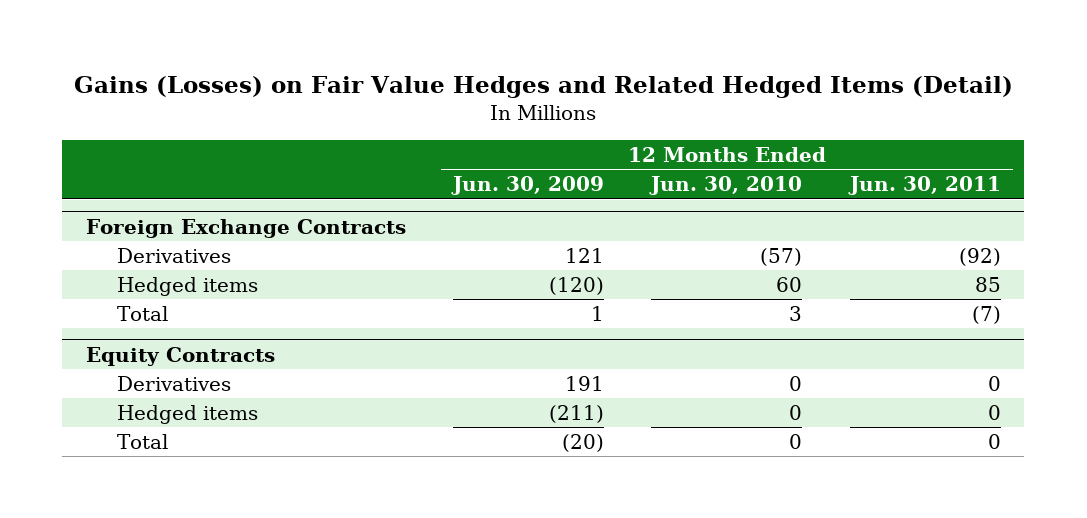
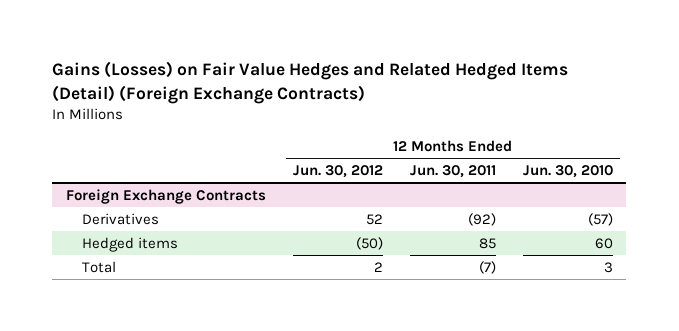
- Gains (Losses) on Fair Value Hedges and Related Hedged Items (Detail)
+ Gains (Losses) on Fair Value Hedges and Related Hedged Items (Detail) (Foreign Exchange Contracts)
- | 12 Months Ended Jun. 30, 2009 | 12 Months Ended Jun. 30, 2010 | 12 Months Ended Jun. 30, 2011
+ | 12 Months Ended Jun. 30, 2012 | 12 Months Ended Jun. 30, 2011 | 12 Months Ended Jun. 30, 2010
- Equity Contracts
- Derivatives | 191 | 0 | 0
- Hedged items | (211) | 0 | 0
- Total | (20) | 0 | 0

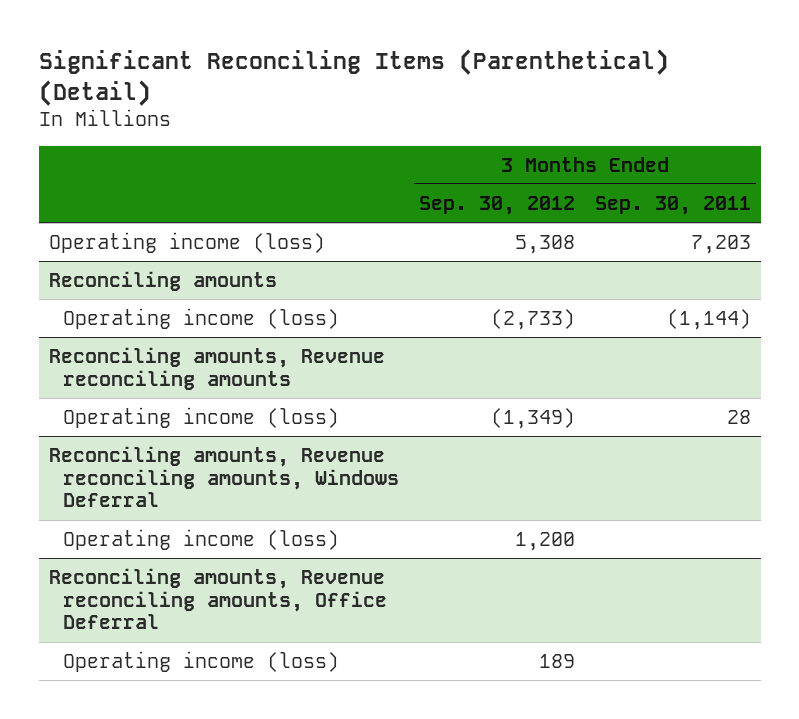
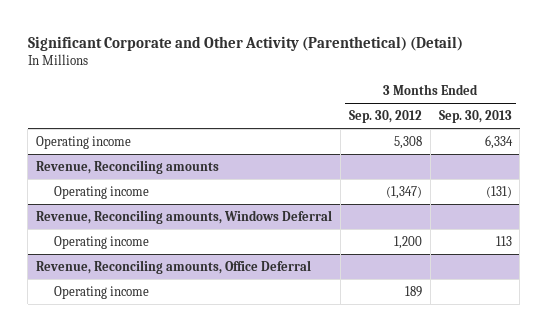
- Significant Reconciling Items (Parenthetical) (Detail)
+ Significant Corporate and Other Activity (Parenthetical) (Detail)
- | 3 Months Ended Sep. 30, 2012 | 3 Months Ended Sep. 30, 2011
+ | 3 Months Ended Sep. 30, 2012 | 3 Months Ended Sep. 30, 2013
- Operating income (loss) | 5,308 | 7,203
- Reconciling amounts
- Operating income (loss) | (2,733) | (1,144)
- Reconciling amounts, Revenue reconciling amounts
- Operating income (loss) | (1,349) | 28
- Reconciling amounts, Revenue reconciling amounts, Windows Deferral
- Operating income (loss) | 1,200 |
- Reconciling amounts, Revenue reconciling amounts, Office Deferral
- Operating income (loss) | 189 |
+ Operating income | 5,308 | 6,334
+ Revenue, Reconciling amounts
+ Operating income | (1,347) | (131)
+ Revenue, Reconciling amounts, Windows Deferral
+ Operating income | 1,200 | 113
+ Revenue, Reconciling amounts, Office Deferral
+ Operating income | 189 |

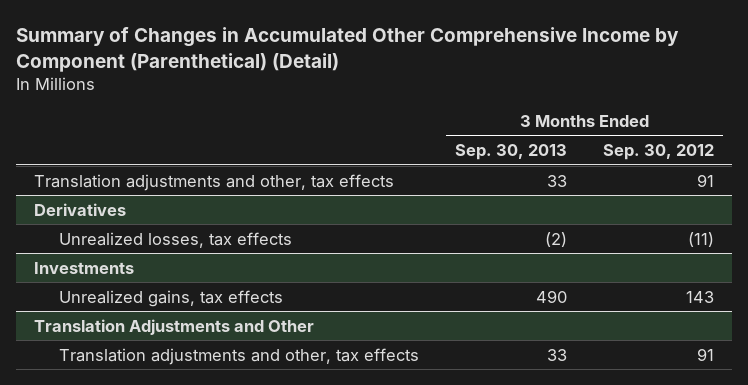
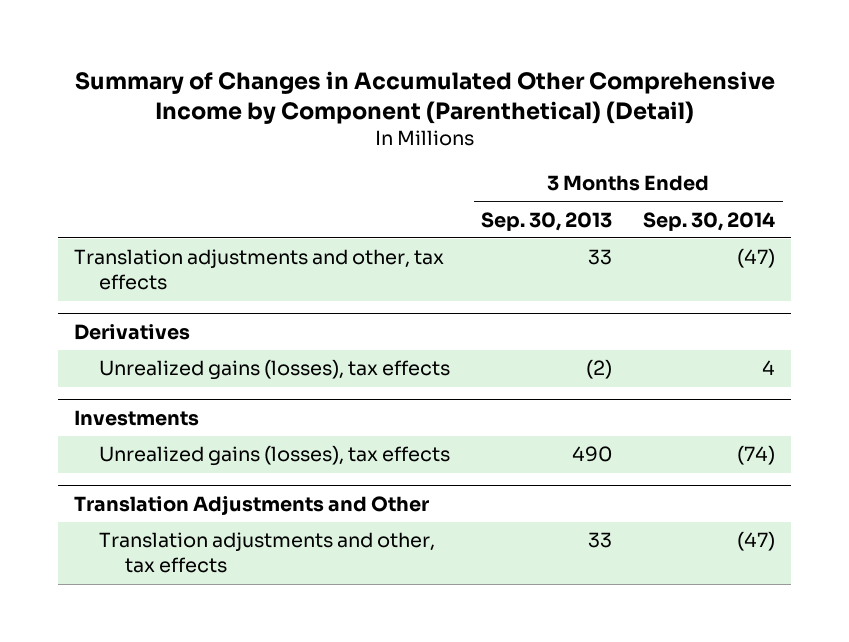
- | 3 Months Ended Sep. 30, 2013 | 3 Months Ended Sep. 30, 2012
+ | 3 Months Ended Sep. 30, 2013 | 3 Months Ended Sep. 30, 2014
@ Derivatives
- Unrealized losses, tax effects | (2) | (11)
+ Unrealized gains (losses), tax effects | (2) | 4
@ Investments
- Unrealized gains, tax effects | 490 | 143
+ Unrealized gains (losses), tax effects | 490 | (74)

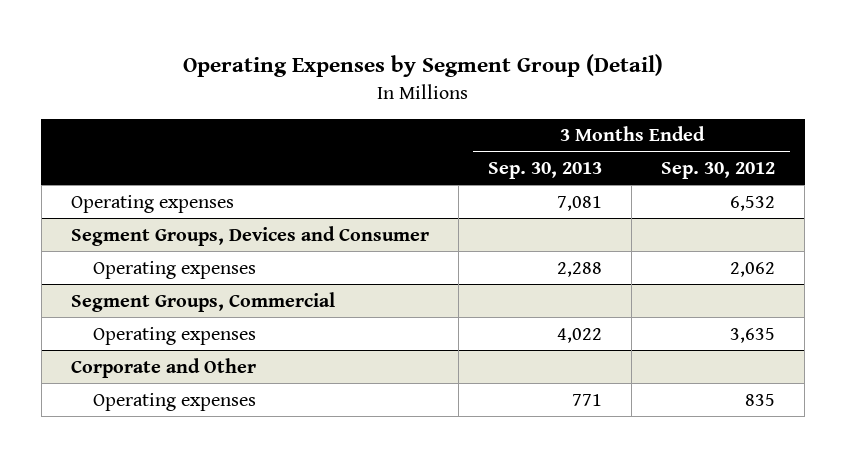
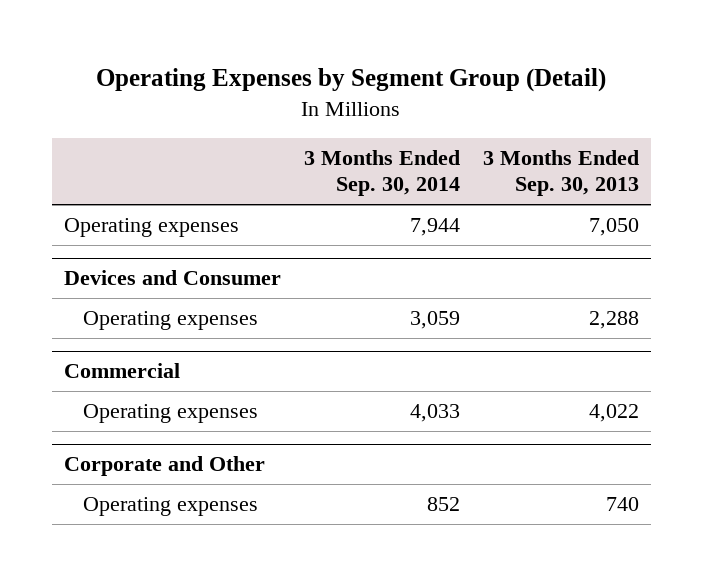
- | 3 Months Ended Sep. 30, 2013 | 3 Months Ended Sep. 30, 2012
+ | 3 Months Ended Sep. 30, 2014 | 3 Months Ended Sep. 30, 2013
- Operating expenses | 7,081 | 6,532
- Segment Groups, Devices and Consumer
+ Operating expenses | 7,944 | 7,050
+ Devices and Consumer
- Segment Groups, Commercial
+ Commercial
@ Corporate and Other
- Operating expenses | 771 | 835
+ Operating expenses | 852 | 740

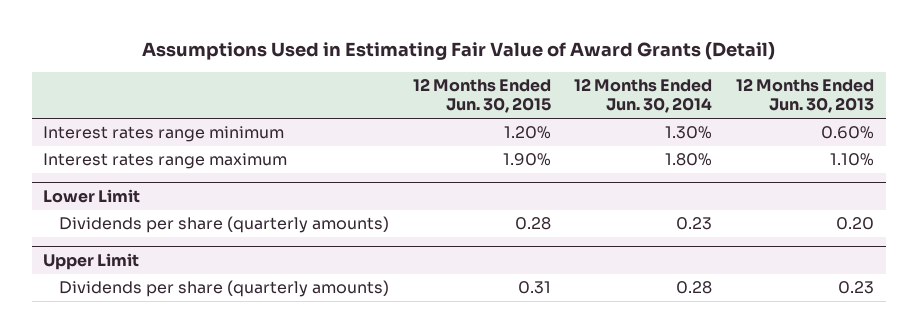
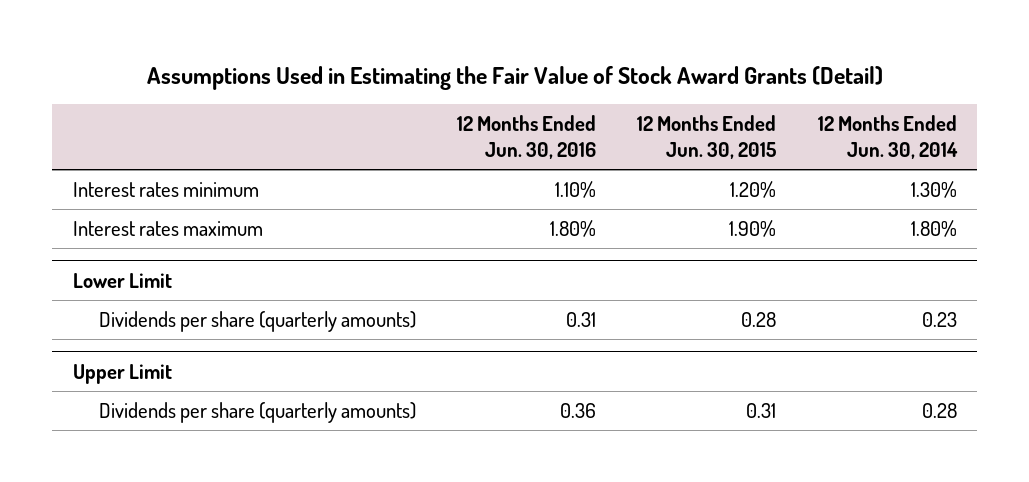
- Assumptions Used in Estimating Fair Value of Award Grants (Detail)
+ Assumptions Used in Estimating the Fair Value of Stock Award Grants (Detail)
- | 12 Months Ended Jun. 30, 2015 | 12 Months Ended Jun. 30, 2014 | 12 Months Ended Jun. 30, 2013
+ | 12 Months Ended Jun. 30, 2016 | 12 Months Ended Jun. 30, 2015 | 12 Months Ended Jun. 30, 2014
- Interest rates range minimum | 1.20% | 1.30% | 0.60%
- Interest rates range maximum | 1.90% | 1.80% | 1.10%
+ Interest rates minimum | 1.10% | 1.20% | 1.30%
+ Interest rates maximum | 1.80% | 1.90% | 1.80%

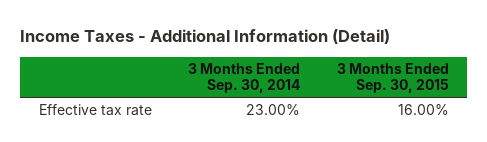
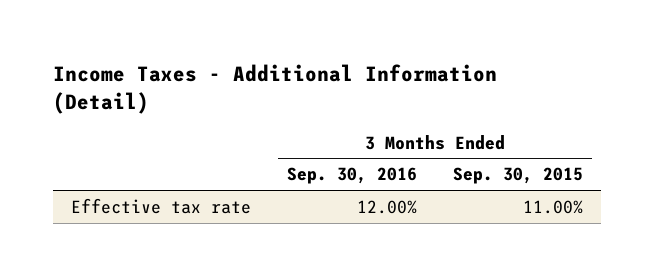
- | 3 Months Ended Sep. 30, 2014 | 3 Months Ended Sep. 30, 2015
+ | 3 Months Ended Sep. 30, 2016 | 3 Months Ended Sep. 30, 2015
- Effective tax rate | 23.00% | 16.00%
+ Effective tax rate | 12.00% | 11.00%

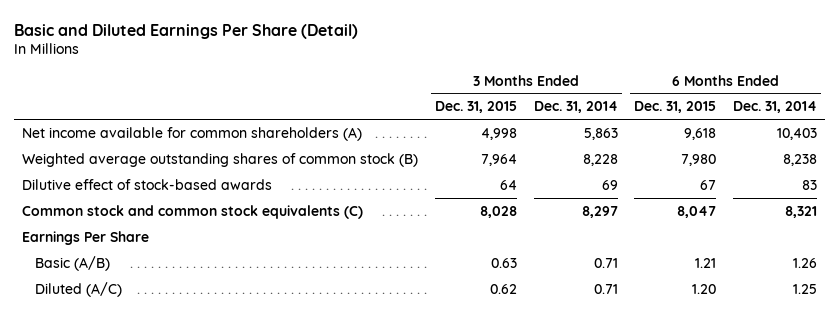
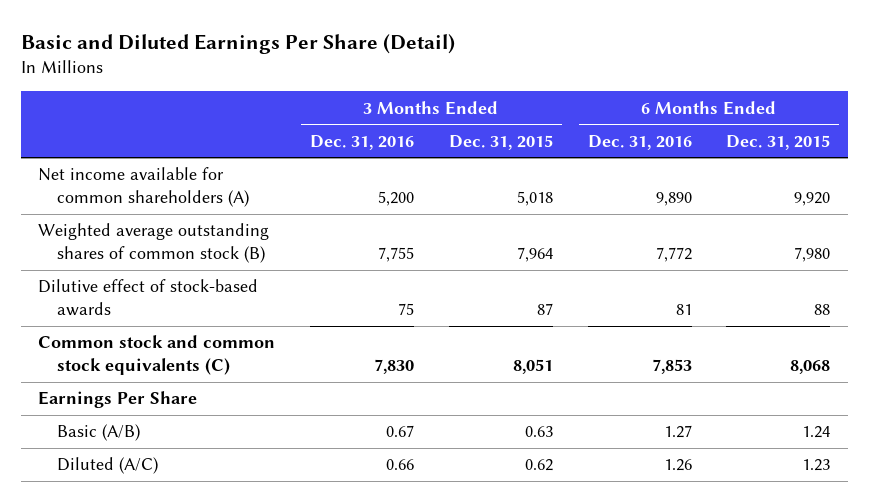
- | 3 Months Ended Dec. 31, 2015 | 3 Months Ended Dec. 31, 2014 | 6 Months Ended Dec. 31, 2015 | 6 Months Ended Dec. 31, 2014
+ | 3 Months Ended Dec. 31, 2016 | 3 Months Ended Dec. 31, 2015 | 6 Months Ended Dec. 31, 2016 | 6 Months Ended Dec. 31, 2015
- Net income available for common shareholders (A) | 4,998 | 5,863 | 9,618 | 10,403
+ Net income available for common shareholders (A) | 5,200 | 5,018 | 9,890 | 9,920
- Dilutive effect of stock-based awards | 64 | 69 | 67 | 83
- Common stock and common stock equivalents (C) | 8,028 | 8,297 | 8,047 | 8,321
+ Dilutive effect of stock-based awards | 75 | 87 | 81 | 88
+ Common stock and common stock equivalents (C) | 7,830 | 8,051 | 7,853 | 8,068
- Basic (A/B) | 0.63 | 0.71 | 1.21 | 1.26
- Diluted (A/C) | 0.62 | 0.71 | 1.20 | 1.25
+ Basic (A/B) | 0.67 | 0.63 | 1.27 | 1.24
+ Diluted (A/C) | 0.66 | 0.62 | 1.26 | 1.23

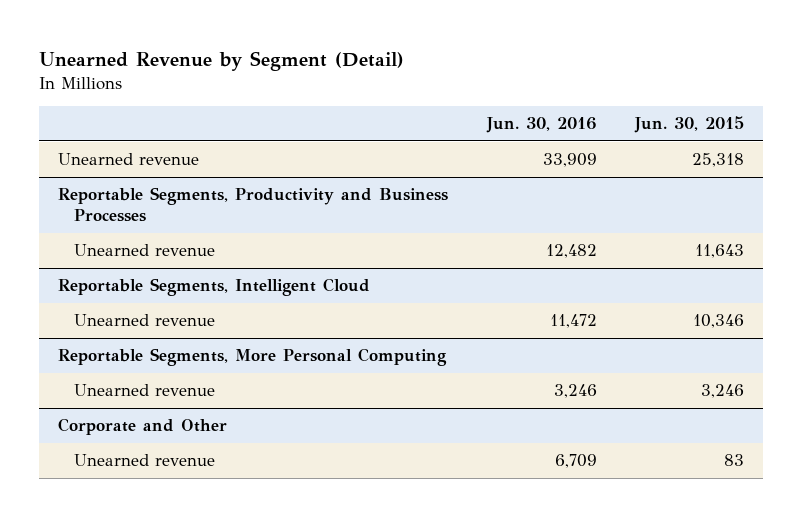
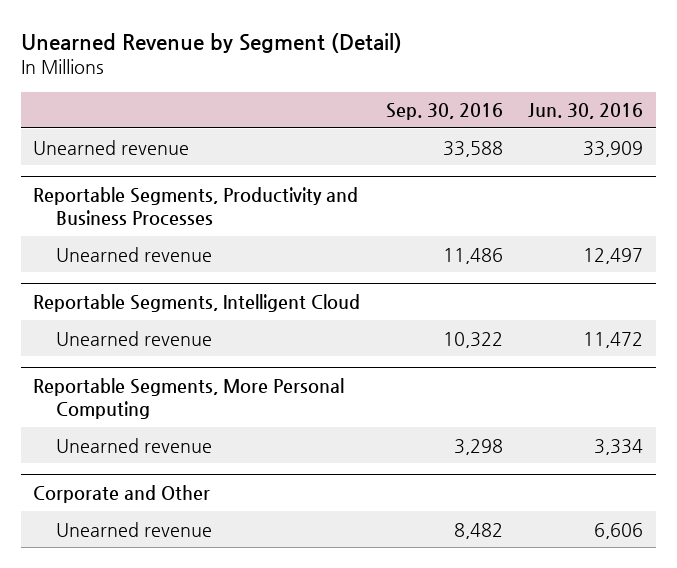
- | Jun. 30, 2016 | Jun. 30, 2015
+ | Sep. 30, 2016 | Jun. 30, 2016
@ Reportable Segments, Productivity and Business Processes
- Unearned revenue | 12,482 | 11,643
+ Unearned revenue | 11,486 | 12,497
@ Reportable Segments, More Personal Computing
- Unearned revenue | 3,246 | 3,246
+ Unearned revenue | 3,298 | 3,334
@ Corporate and Other
- Unearned revenue | 6,709 | 83
+ Unearned revenue | 8,482 | 6,606

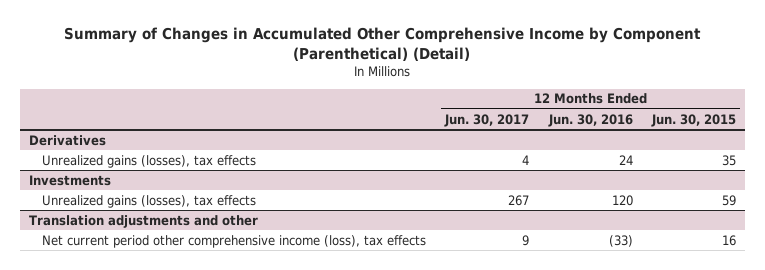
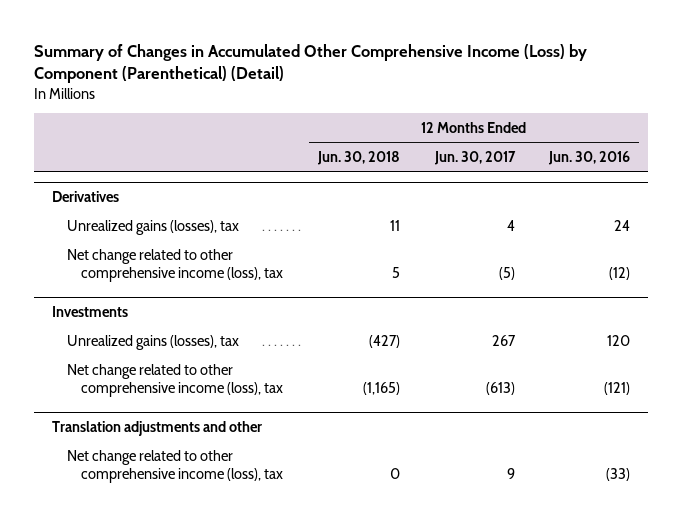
- Summary of Changes in Accumulated Other Comprehensive Income by Component (Parenthetical) (Detail)
+ Summary of Changes in Accumulated Other Comprehensive Income (Loss) by Component (Parenthetical) (Detail)
- | 12 Months Ended Jun. 30, 2017 | 12 Months Ended Jun. 30, 2016 | 12 Months Ended Jun. 30, 2015
+ | 12 Months Ended Jun. 30, 2018 | 12 Months Ended Jun. 30, 2017 | 12 Months Ended Jun. 30, 2016
@ Derivatives
- Unrealized gains (losses), tax effects | 4 | 24 | 35
+ Unrealized gains (losses), tax | 11 | 4 | 24
+ Net change related to other comprehensive income (loss), tax | 5 | (5) | (12)
@ Investments
- Unrealized gains (losses), tax effects | 267 | 120 | 59
+ Unrealized gains (losses), tax | (427) | 267 | 120
+ Net change related to other comprehensive income (loss), tax | (1,165) | (613) | (121)
@ Translation adjustments and other
- Net current period other comprehensive income (loss), tax effects | 9 | (33) | 16
+ Net change related to other comprehensive income (loss), tax | 0 | 9 | (33)

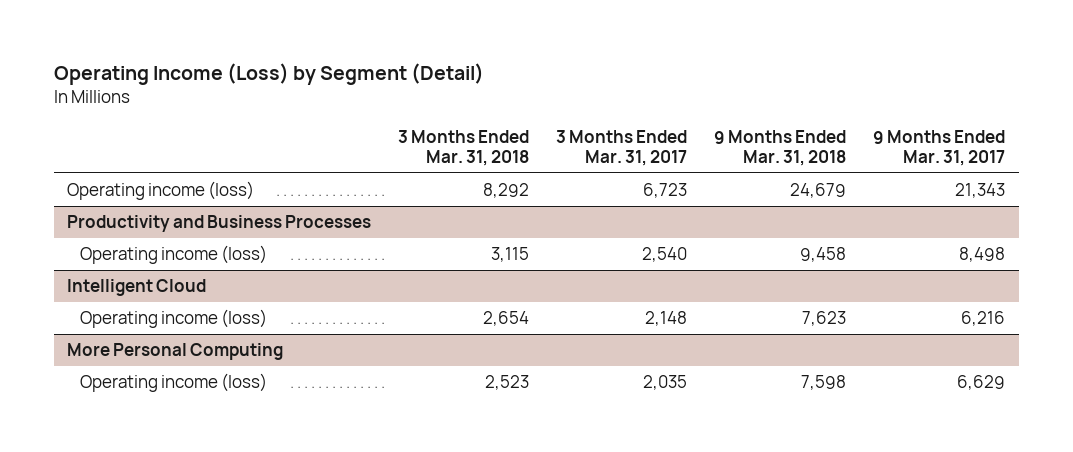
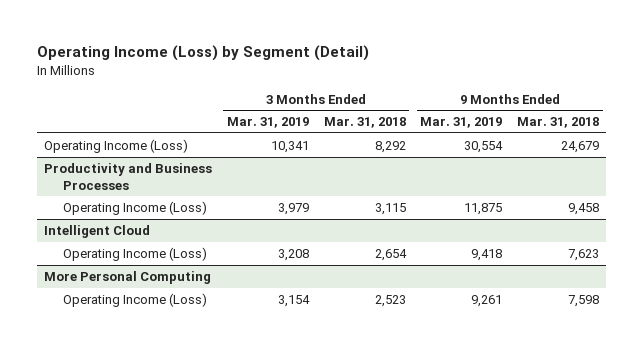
- | 3 Months Ended Mar. 31, 2018 | 3 Months Ended Mar. 31, 2017 | 9 Months Ended Mar. 31, 2018 | 9 Months Ended Mar. 31, 2017
+ | 3 Months Ended Mar. 31, 2019 | 3 Months Ended Mar. 31, 2018 | 9 Months Ended Mar. 31, 2019 | 9 Months Ended Mar. 31, 2018
- Operating income (loss) | 8,292 | 6,723 | 24,679 | 21,343
+ Operating Income (Loss) | 10,341 | 8,292 | 30,554 | 24,679
@ Productivity and Business Processes
- Operating income (loss) | 3,115 | 2,540 | 9,458 | 8,498
+ Operating Income (Loss) | 3,979 | 3,115 | 11,875 | 9,458
@ Intelligent Cloud
- Operating income (loss) | 2,654 | 2,148 | 7,623 | 6,216
+ Operating Income (Loss) | 3,208 | 2,654 | 9,418 | 7,623
@ More Personal Computing
- Operating income (loss) | 2,523 | 2,035 | 7,598 | 6,629
+ Operating Income (Loss) | 3,154 | 2,523 | 9,261 | 7,598

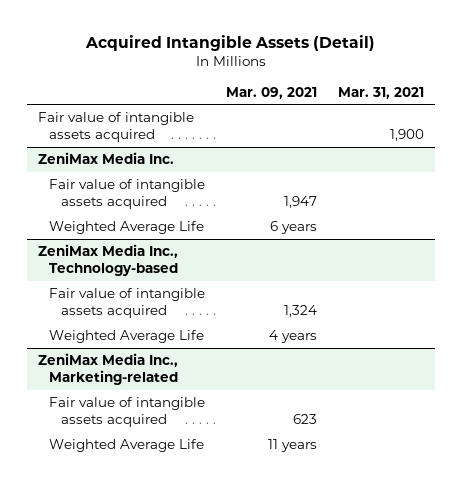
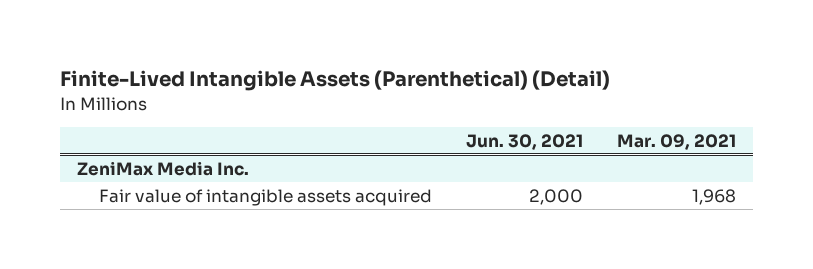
- Acquired Intangible Assets (Detail)
+ Finite-Lived Intangible Assets (Parenthetical) (Detail)
- | Mar. 09, 2021 | Mar. 31, 2021
+ | Jun. 30, 2021 | Mar. 09, 2021
- Fair value of intangible assets acquired | | 1,900
@ ZeniMax Media Inc.
- Fair value of intangible assets acquired | 1,947 |
- Weighted Average Life | 6 years |
- ZeniMax Media Inc., Technology-based
- Fair value of intangible assets acquired | 1,324 |
- Weighted Average Life | 4 years |
- ZeniMax Media Inc., Marketing-related
- Fair value of intangible assets acquired | 623 |
- Weighted Average Life | 11 years |
@ ZeniMax Media Inc.
+ Fair value of intangible assets acquired | 2,000 | 1,968

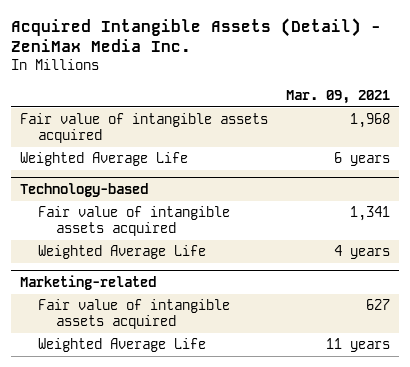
- Finite-Lived Intangible Assets (Parenthetical) (Detail)
+ Acquired Intangible Assets (Detail) - ZeniMax Media Inc.
- | Jun. 30, 2021 | Mar. 09, 2021
+ | Mar. 09, 2021
- ZeniMax Media Inc.
+ Weighted Average Life | 6 years
+ Technology-based
+ Fair value of intangible assets acquired | 1,341
+ Weighted Average Life | 4 years
+ Marketing-related
+ Fair value of intangible assets acquired | 627
+ Weighted Average Life | 11 years

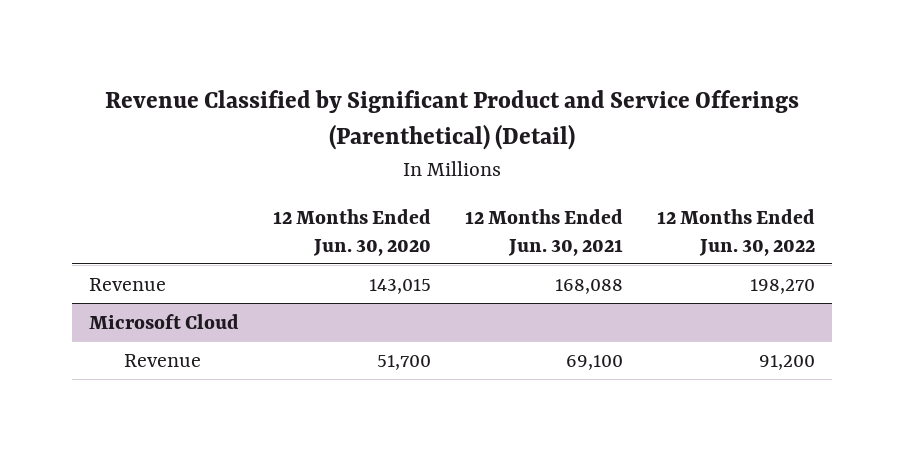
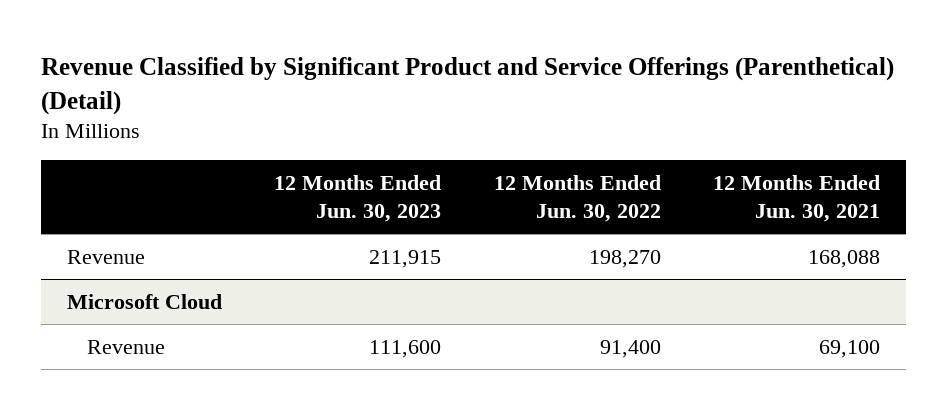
- | 12 Months Ended Jun. 30, 2020 | 12 Months Ended Jun. 30, 2021 | 12 Months Ended Jun. 30, 2022
+ | 12 Months Ended Jun. 30, 2023 | 12 Months Ended Jun. 30, 2022 | 12 Months Ended Jun. 30, 2021
@ Microsoft Cloud
- Revenue | 51,700 | 69,100 | 91,200
+ Revenue | 111,600 | 91,400 | 69,100

